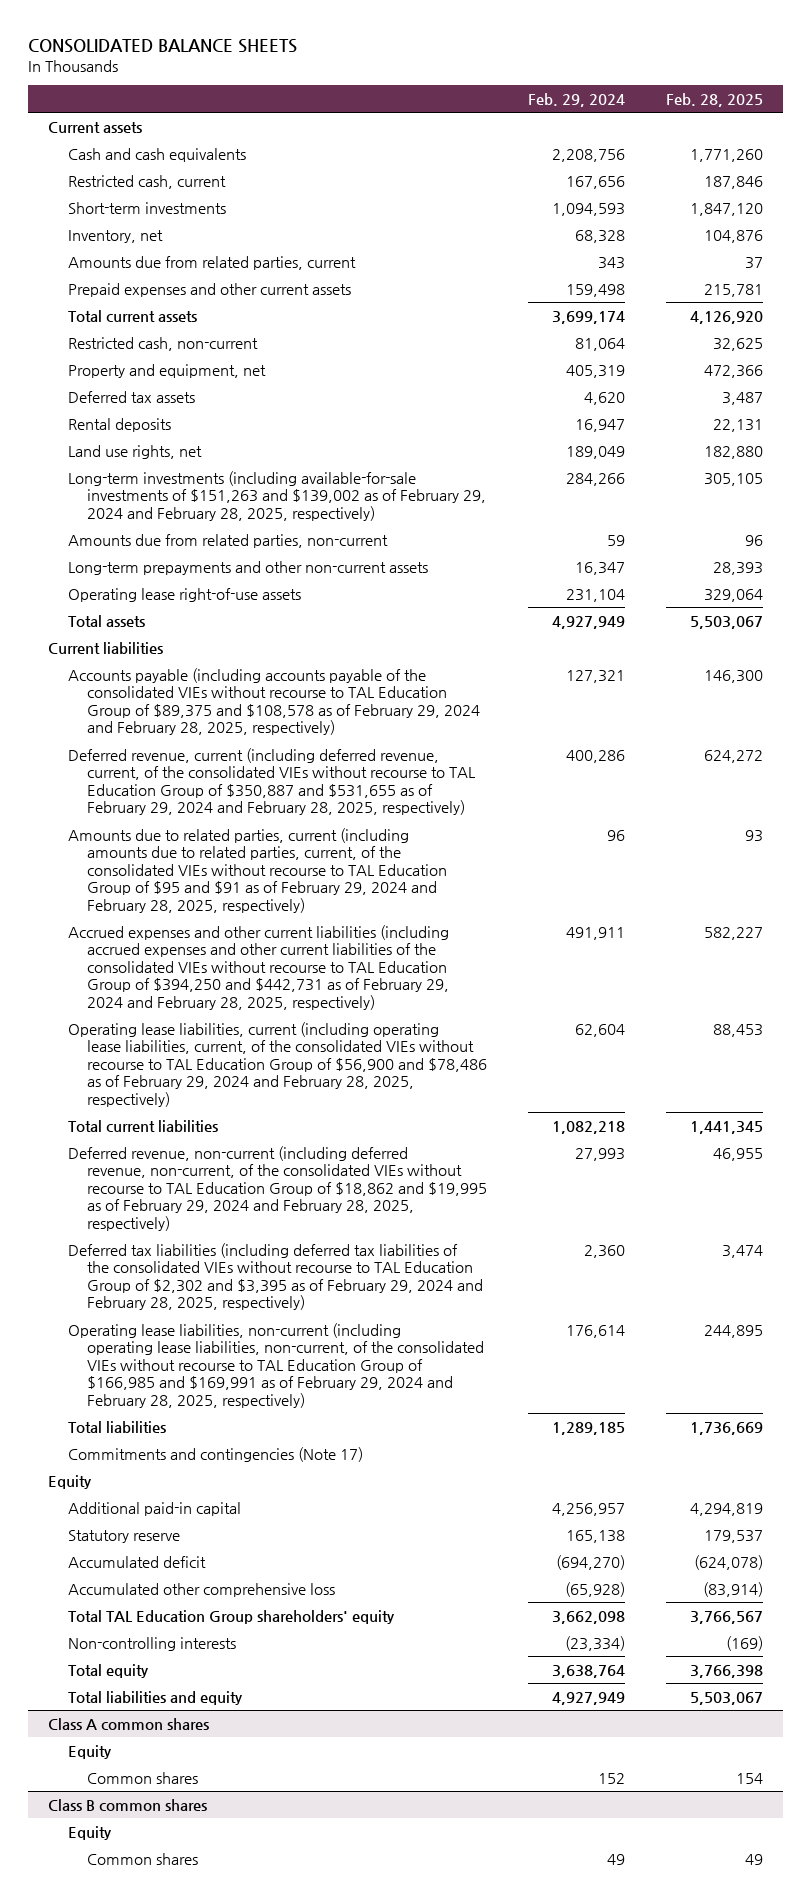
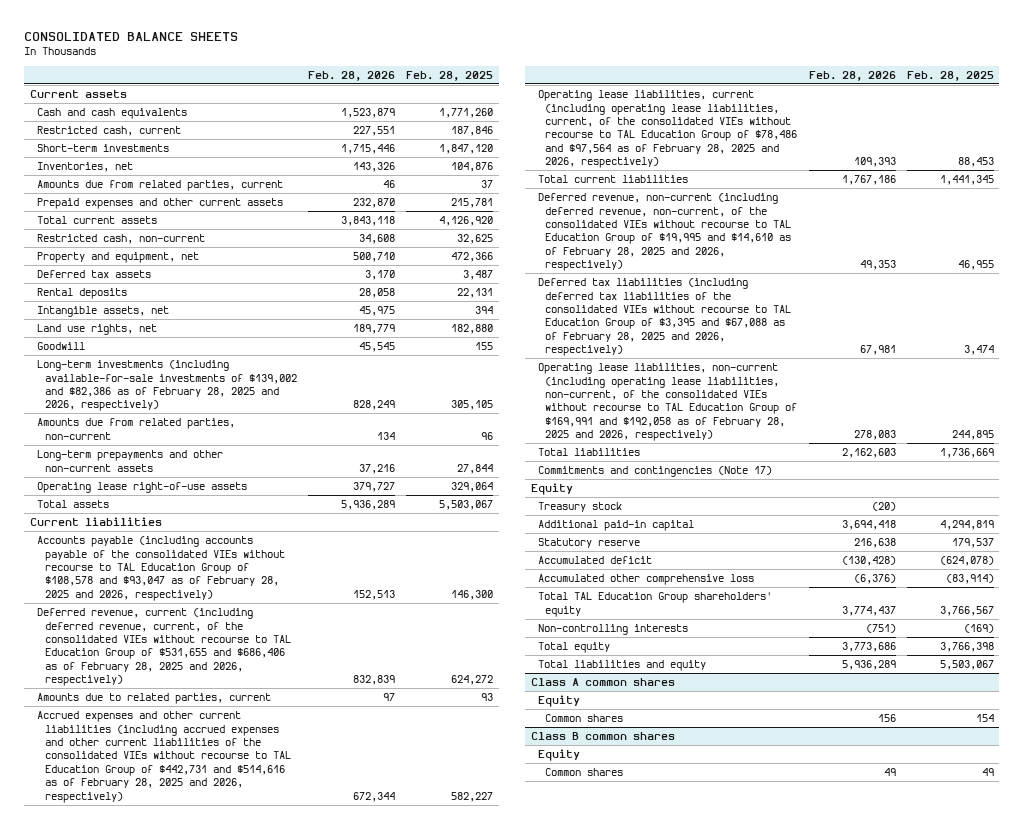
- | Feb. 29, 2024 | Feb. 28, 2025
+ | Feb. 28, 2026 | Feb. 28, 2025
- Inventory, net | 68,328 | 104,876
+ Inventories, net | 143,326 | 104,876
+ Intangible assets, net | 45,975 | 394
- Long-term investments (including available-for-sale investments of $151,263 and $139,002 as of February 29, 2024 and February 28, 2025, respectively) | 284,266 | 305,105
+ Goodwill | 45,545 | 155
+ Long-term investments (including available-for-sale investments of $139,002 and $82,386 as of February 28, 2025 and 2026, respectively) | 828,249 | 305,105
- Long-term prepayments and other non-current assets | 16,347 | 28,393
+ Long-term prepayments and other non-current assets | 37,216 | 27,844
- Accounts payable (including accounts payable of the consolidated VIEs without recourse to TAL Education Group of $89,375 and $108,578 as of February 29, 2024 and February 28, 2025, respectively) | 127,321 | 146,300
- Deferred revenue, current (including deferred revenue, current, of the consolidated VIEs without recourse to TAL Education Group of $350,887 and $531,655 as of February 29, 2024 and February 28, 2025, respectively) | 400,286 | 624,272
- Amounts due to related parties, current (including amounts due to related parties, current, of the consolidated VIEs without recourse to TAL Education Group of $95 and $91 as of February 29, 2024 and February 28, 2025, respectively) | 96 | 93
- Accrued expenses and other current liabilities (including accrued expenses and other current liabilities of the consolidated VIEs without recourse to TAL Education Group of $394,250 and $442,731 as of February 29, 2024 and February 28, 2025, respectively) | 491,911 | 582,227
- Operating lease liabilities, current (including operating lease liabilities, current, of the consolidated VIEs without recourse to TAL Education Group of $56,900 and $78,486 as of February 29, 2024 and February 28, 2025, respectively) | 62,604 | 88,453
+ Accounts payable (including accounts payable of the consolidated VIEs without recourse to TAL Education Group of $108,578 and $93,047 as of February 28, 2025 and 2026, respectively) | 152,513 | 146,300
+ Deferred revenue, current (including deferred revenue, current, of the consolidated VIEs without recourse to TAL Education Group of $531,655 and $686,406 as of February 28, 2025 and 2026, respectively) | 832,839 | 624,272
+ Amounts due to related parties, current | 97 | 93
+ Accrued expenses and other current liabilities (including accrued expenses and other current liabilities of the consolidated VIEs without recourse to TAL Education Group of $442,731 and $514,616 as of February 28, 2025 and 2026, respectively) | 672,344 | 582,227
+ Operating lease liabilities, current (including operating lease liabilities, current, of the consolidated VIEs without recourse to TAL Education Group of $78,486 and $97,564 as of February 28, 2025 and 2026, respectively) | 109,393 | 88,453
- Deferred revenue, non-current (including deferred revenue, non-current, of the consolidated VIEs without recourse to TAL Education Group of $18,862 and $19,995 as of February 29, 2024 and February 28, 2025, respectively) | 27,993 | 46,955
- Deferred tax liabilities (including deferred tax liabilities of the consolidated VIEs without recourse to TAL Education Group of $2,302 and $3,395 as of February 29, 2024 and February 28, 2025, respectively) | 2,360 | 3,474
- Operating lease liabilities, non-current (including operating lease liabilities, non-current, of the consolidated VIEs without recourse to TAL Education Group of $166,985 and $169,991 as of February 29, 2024 and February 28, 2025, respectively) | 176,614 | 244,895
+ Deferred revenue, non-current (including deferred revenue, non-current, of the consolidated VIEs without recourse to TAL Education Group of $19,995 and $14,610 as of February 28, 2025 and 2026, respectively) | 49,353 | 46,955
+ Deferred tax liabilities (including deferred tax liabilities of the consolidated VIEs without recourse to TAL Education Group of $3,395 and $67,088 as of February 28, 2025 and 2026, respectively) | 67,981 | 3,474
+ Operating lease liabilities, non-current (including operating lease liabilities, non-current, of the consolidated VIEs without recourse to TAL Education Group of $169,991 and $192,058 as of February 28, 2025 and 2026, respectively) | 278,083 | 244,895
+ Treasury stock | (20) |

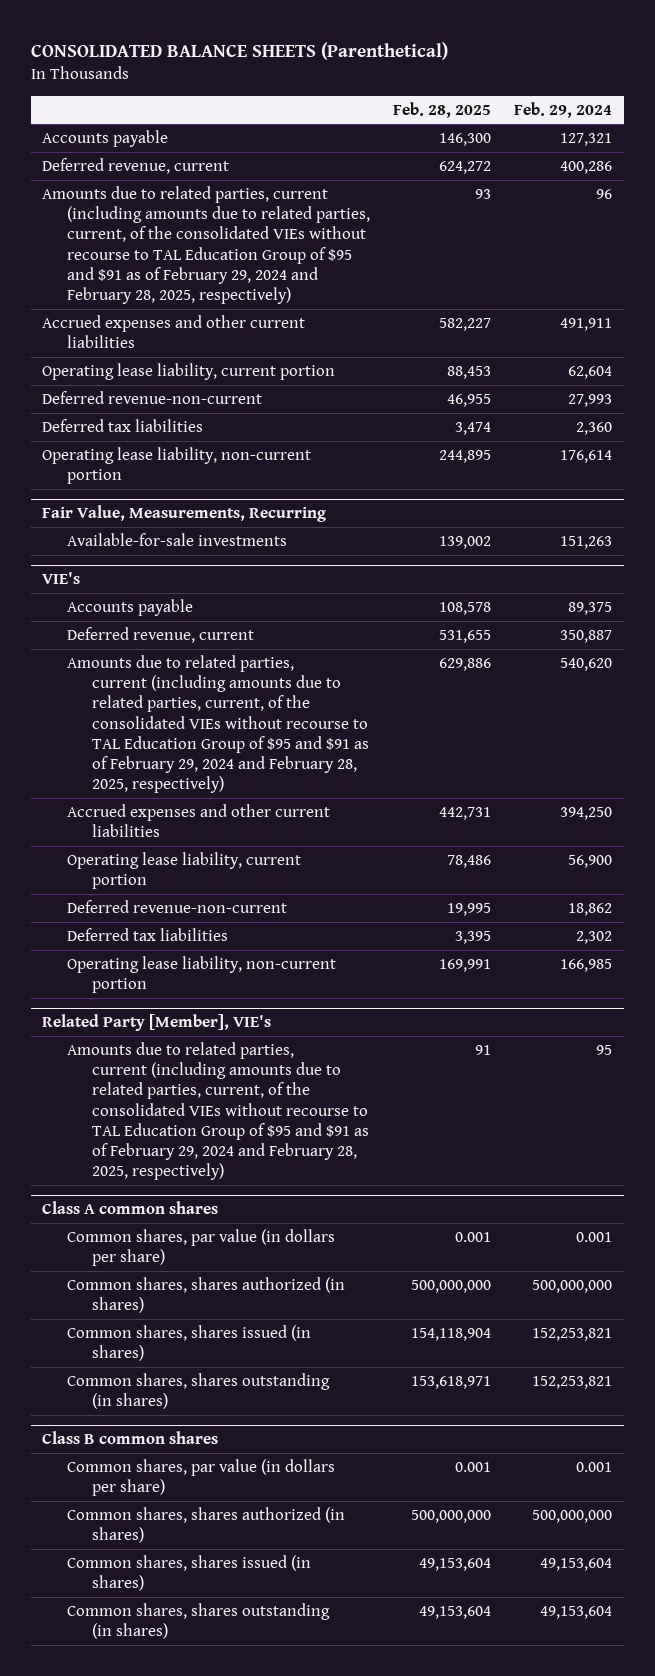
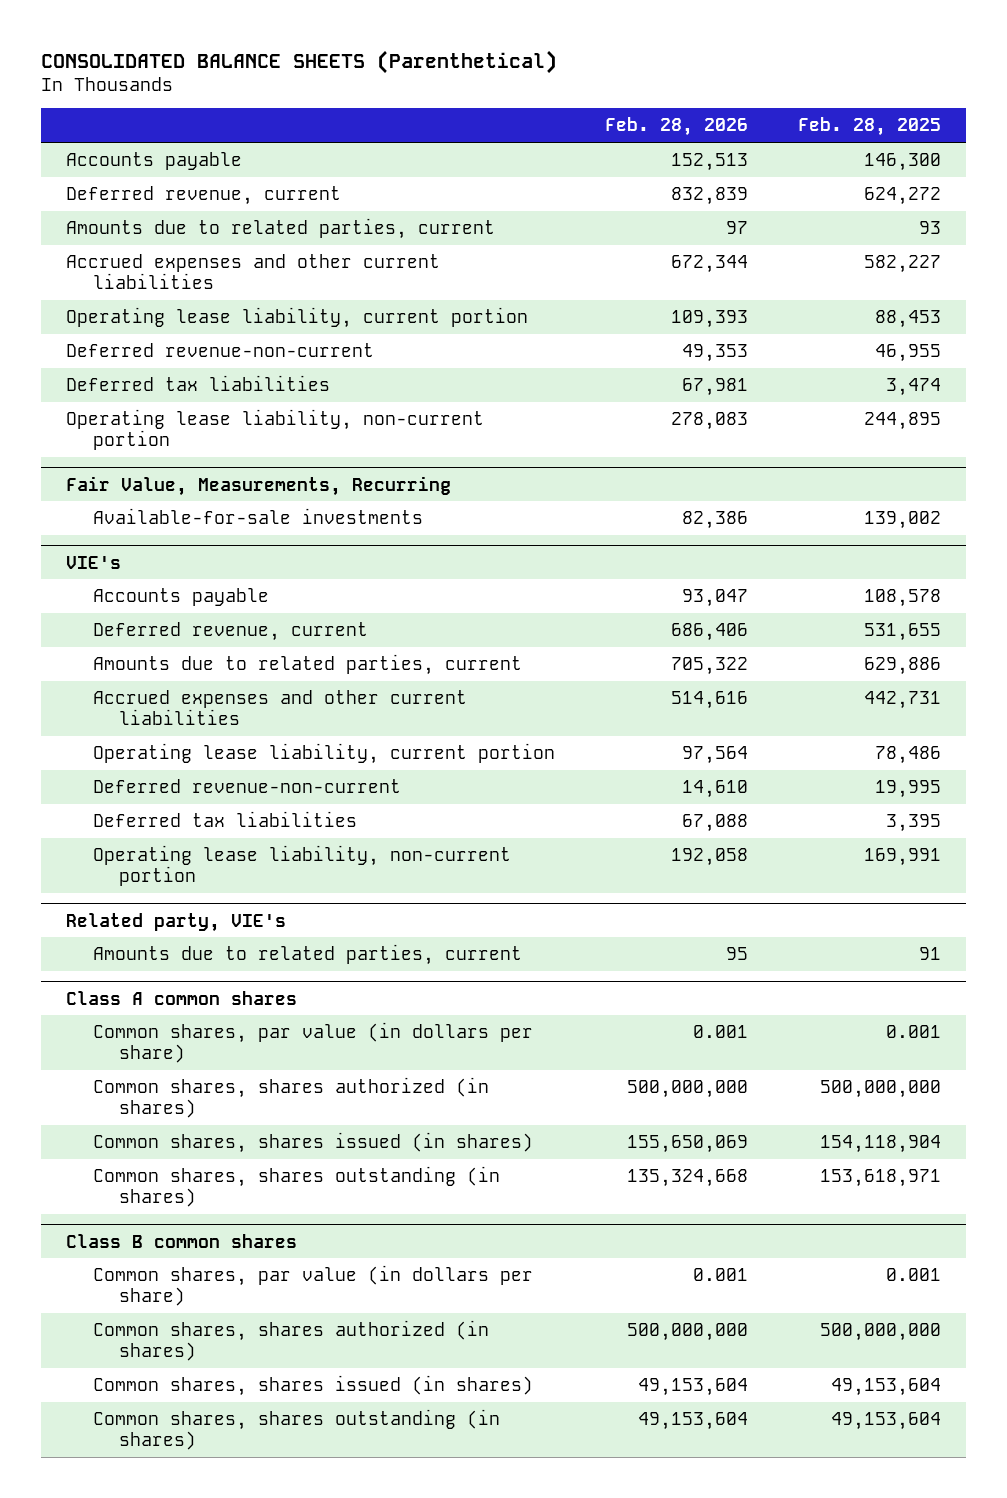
- | Feb. 28, 2025 | Feb. 29, 2024
+ | Feb. 28, 2026 | Feb. 28, 2025
- Amounts due to related parties, current (including amounts due to related parties, current, of the consolidated VIEs without recourse to TAL Education Group of $95 and $91 as of February 29, 2024 and February 28, 2025, respectively) | 93 | 96
+ Amounts due to related parties, current | 97 | 93
@ VIE's
- Amounts due to related parties, current (including amounts due to related parties, current, of the consolidated VIEs without recourse to TAL Education Group of $95 and $91 as of February 29, 2024 and February 28, 2025, respectively) | 629,886 | 540,620
+ Amounts due to related parties, current | 705,322 | 629,886
- Related Party [Member], VIE's
- Amounts due to related parties, current (including amounts due to related parties, current, of the consolidated VIEs without recourse to TAL Education Group of $95 and $91 as of February 29, 2024 and February 28, 2025, respectively) | 91 | 95
+ Related party, VIE's
+ Amounts due to related parties, current | 95 | 91

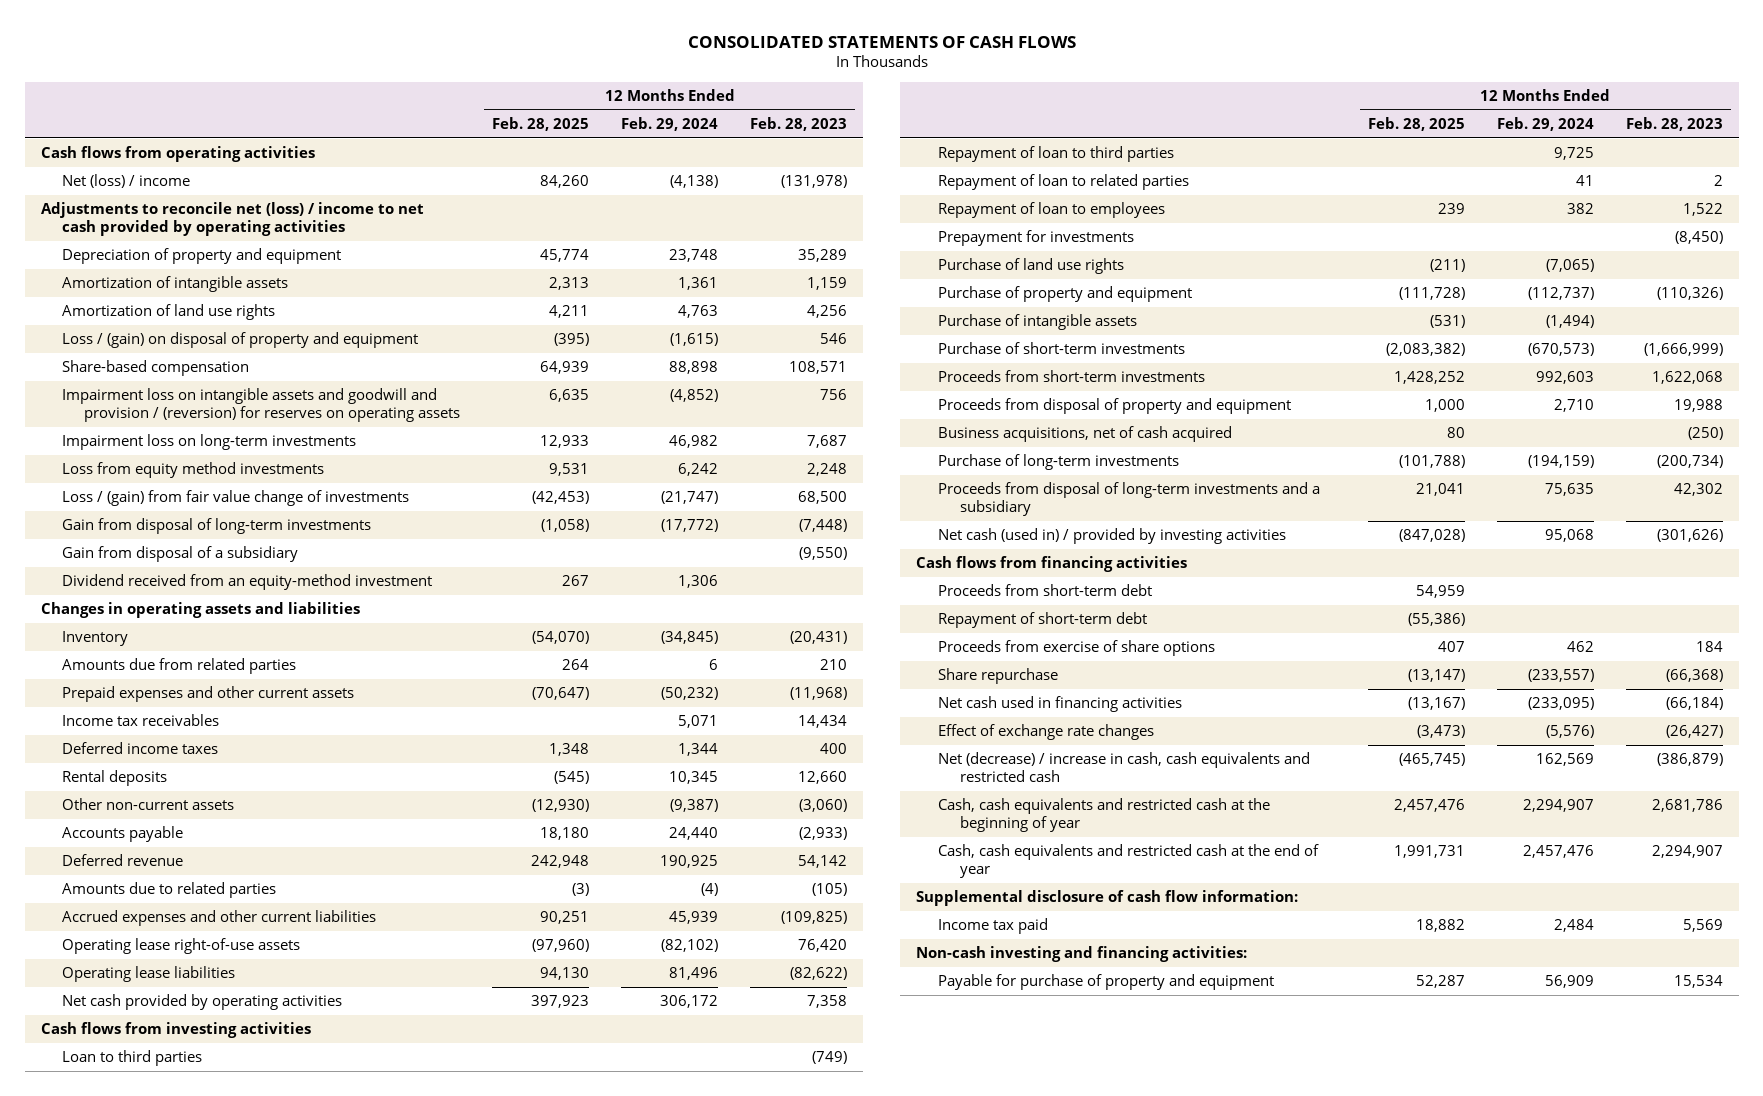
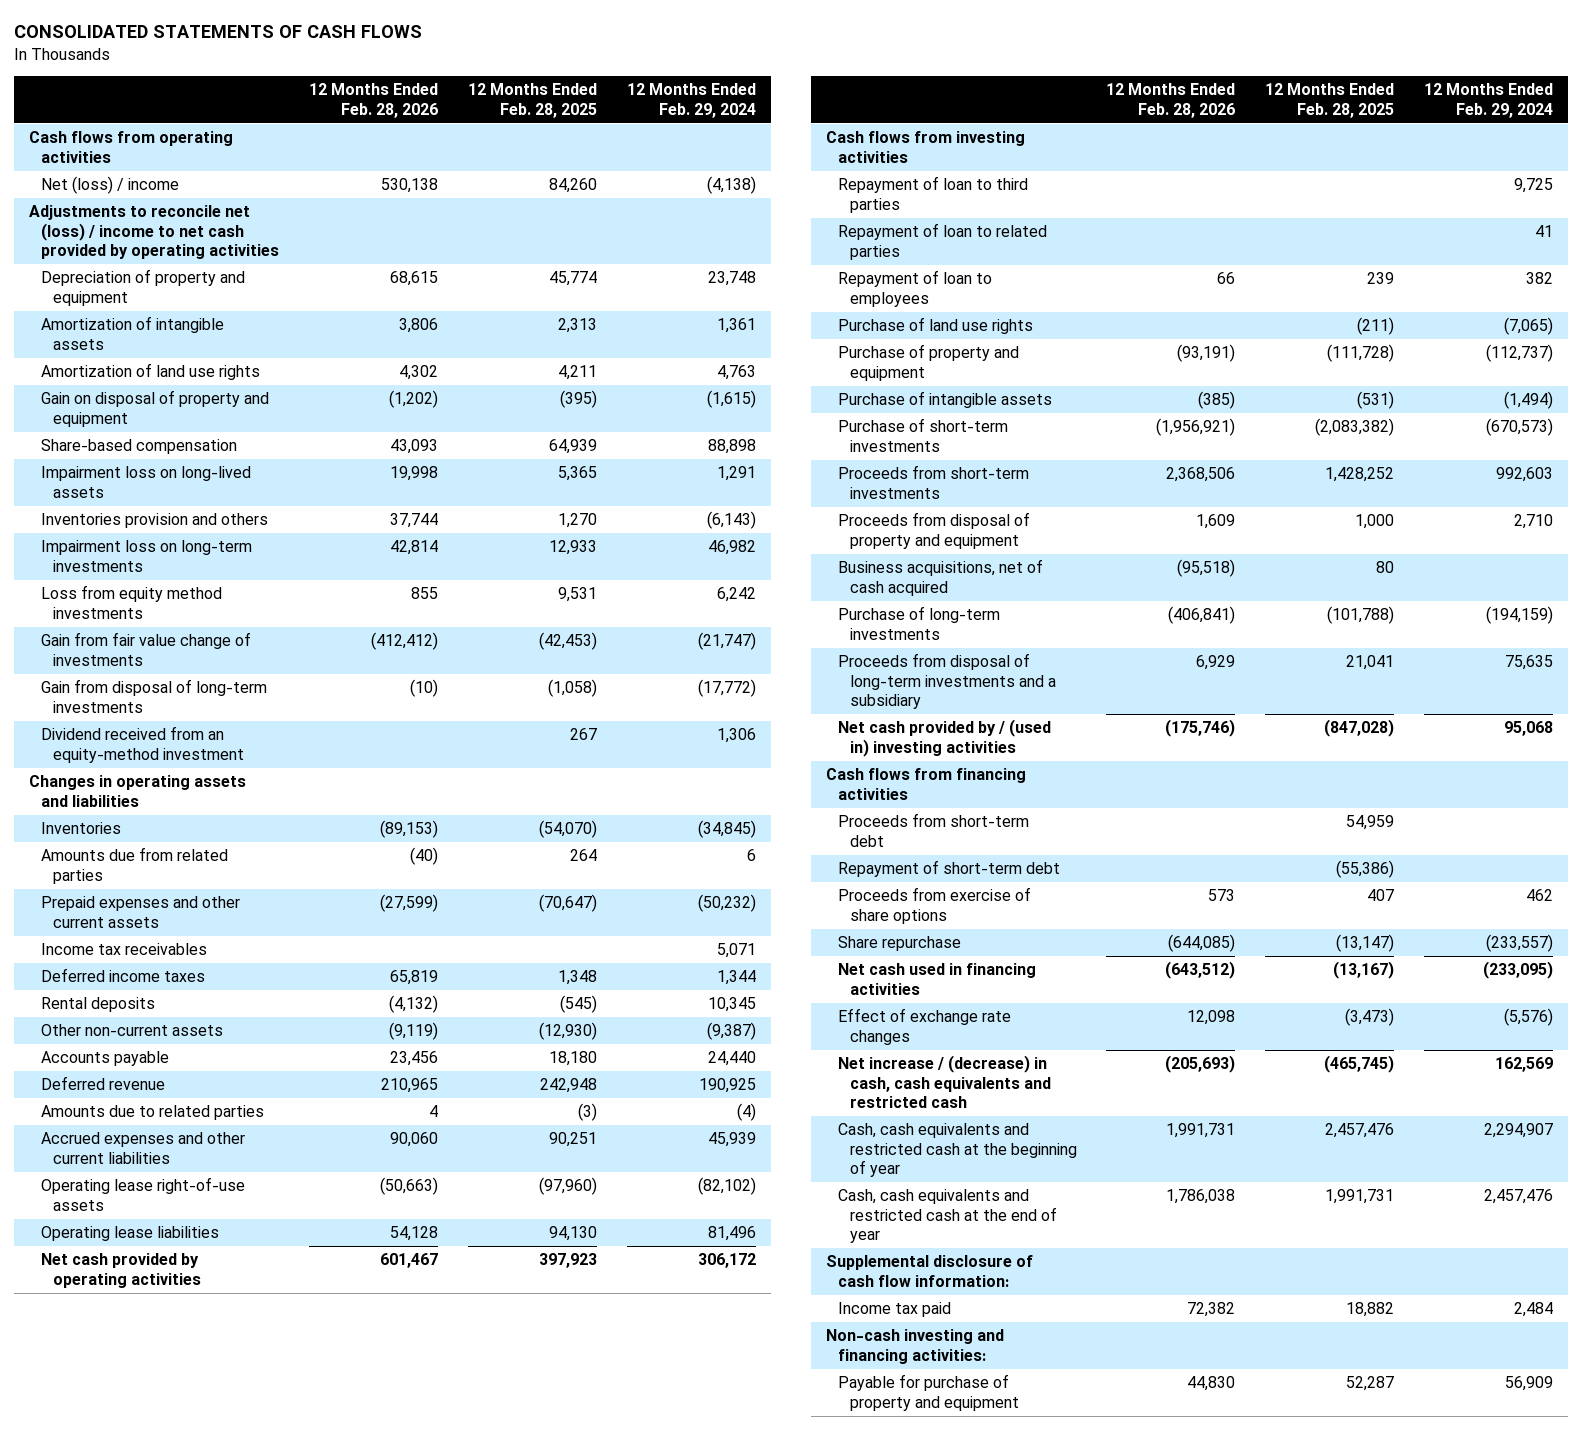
- | 12 Months Ended Feb. 28, 2025 | 12 Months Ended Feb. 29, 2024 | 12 Months Ended Feb. 28, 2023
+ | 12 Months Ended Feb. 28, 2026 | 12 Months Ended Feb. 28, 2025 | 12 Months Ended Feb. 29, 2024
- Loss / (gain) on disposal of property and equipment | (395) | (1,615) | 546
+ Gain on disposal of property and equipment | (1,202) | (395) | (1,615)
- Impairment loss on intangible assets and goodwill and provision / (reversion) for reserves on operating assets | 6,635 | (4,852) | 756
+ Impairment loss on long-lived assets | 19,998 | 5,365 | 1,291
+ Inventories provision and others | 37,744 | 1,270 | (6,143)
- Loss / (gain) from fair value change of investments | (42,453) | (21,747) | 68,500
+ Gain from fair value change of investments | (412,412) | (42,453) | (21,747)
- Gain from disposal of a subsidiary | | | (9,550)
- Inventory | (54,070) | (34,845) | (20,431)
+ Inventories | (89,153) | (54,070) | (34,845)
- Loan to third parties | | | (749)
- Prepayment for investments | | | (8,450)
- Net cash (used in) / provided by investing activities | (847,028) | 95,068 | (301,626)
+ Net cash provided by / (used in) investing activities | (175,746) | (847,028) | 95,068
- Net (decrease) / increase in cash, cash equivalents and restricted cash | (465,745) | 162,569 | (386,879)
+ Net increase / (decrease) in cash, cash equivalents and restricted cash | (205,693) | (465,745) | 162,569

